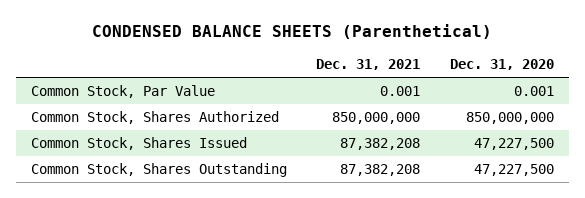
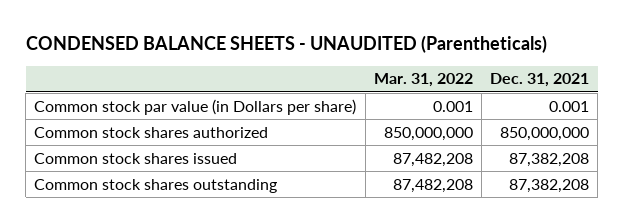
- CONDENSED BALANCE SHEETS (Parenthetical)
+ CONDENSED BALANCE SHEETS - UNAUDITED (Parentheticals)
- | Dec. 31, 2021 | Dec. 31, 2020
+ | Mar. 31, 2022 | Dec. 31, 2021
- Common Stock, Par Value | 0.001 | 0.001
- Common Stock, Shares Authorized | 850,000,000 | 850,000,000
- Common Stock, Shares Issued | 87,382,208 | 47,227,500
- Common Stock, Shares Outstanding | 87,382,208 | 47,227,500
+ Common stock par value (in Dollars per share) | 0.001 | 0.001
+ Common stock shares authorized | 850,000,000 | 850,000,000
+ Common stock shares issued | 87,482,208 | 87,382,208
+ Common stock shares outstanding | 87,482,208 | 87,382,208

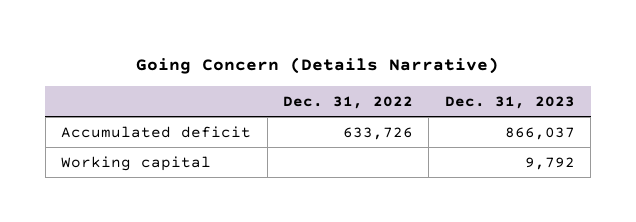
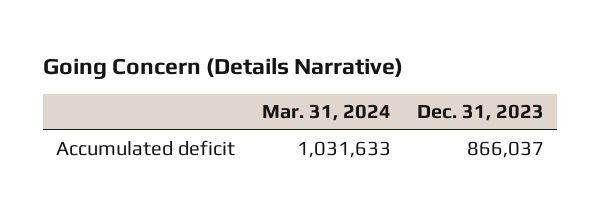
- | Dec. 31, 2022 | Dec. 31, 2023
+ | Mar. 31, 2024 | Dec. 31, 2023
- Working capital | | 9,792

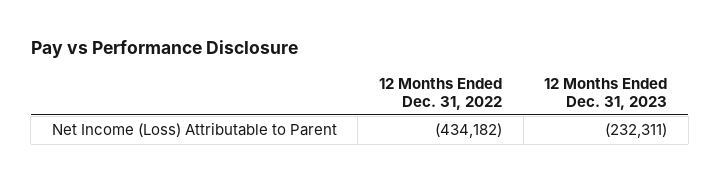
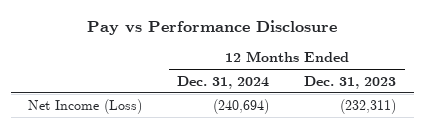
- | 12 Months Ended Dec. 31, 2022 | 12 Months Ended Dec. 31, 2023
+ | 12 Months Ended Dec. 31, 2024 | 12 Months Ended Dec. 31, 2023
- Net Income (Loss) Attributable to Parent | (434,182) | (232,311)
+ Net Income (Loss) | (240,694) | (232,311)

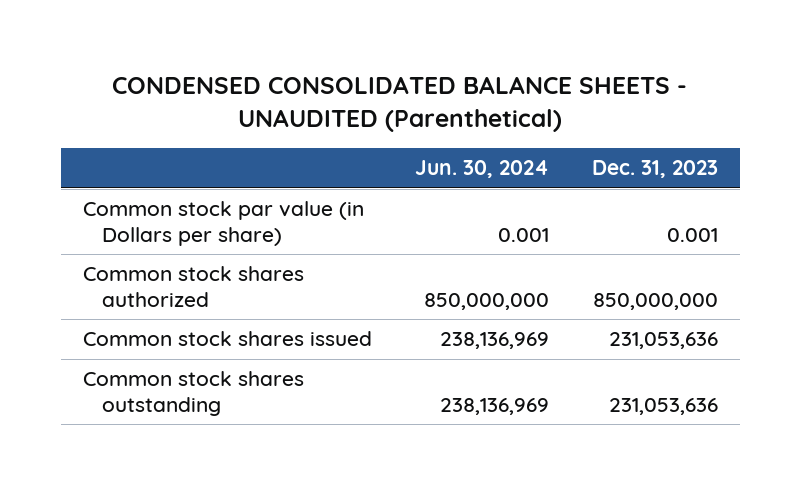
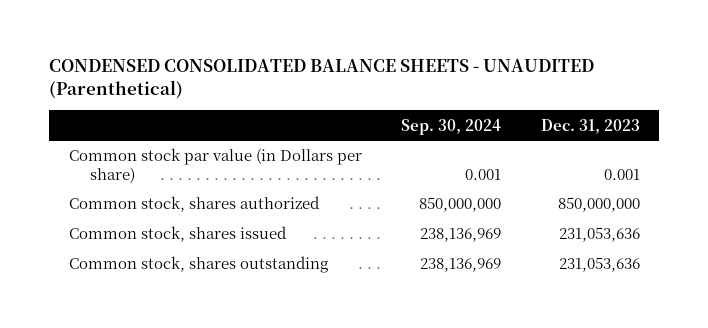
- | Jun. 30, 2024 | Dec. 31, 2023
+ | Sep. 30, 2024 | Dec. 31, 2023
- Common stock shares authorized | 850,000,000 | 850,000,000
- Common stock shares issued | 238,136,969 | 231,053,636
- Common stock shares outstanding | 238,136,969 | 231,053,636
+ Common stock, shares authorized | 850,000,000 | 850,000,000
+ Common stock, shares issued | 238,136,969 | 231,053,636
+ Common stock, shares outstanding | 238,136,969 | 231,053,636

